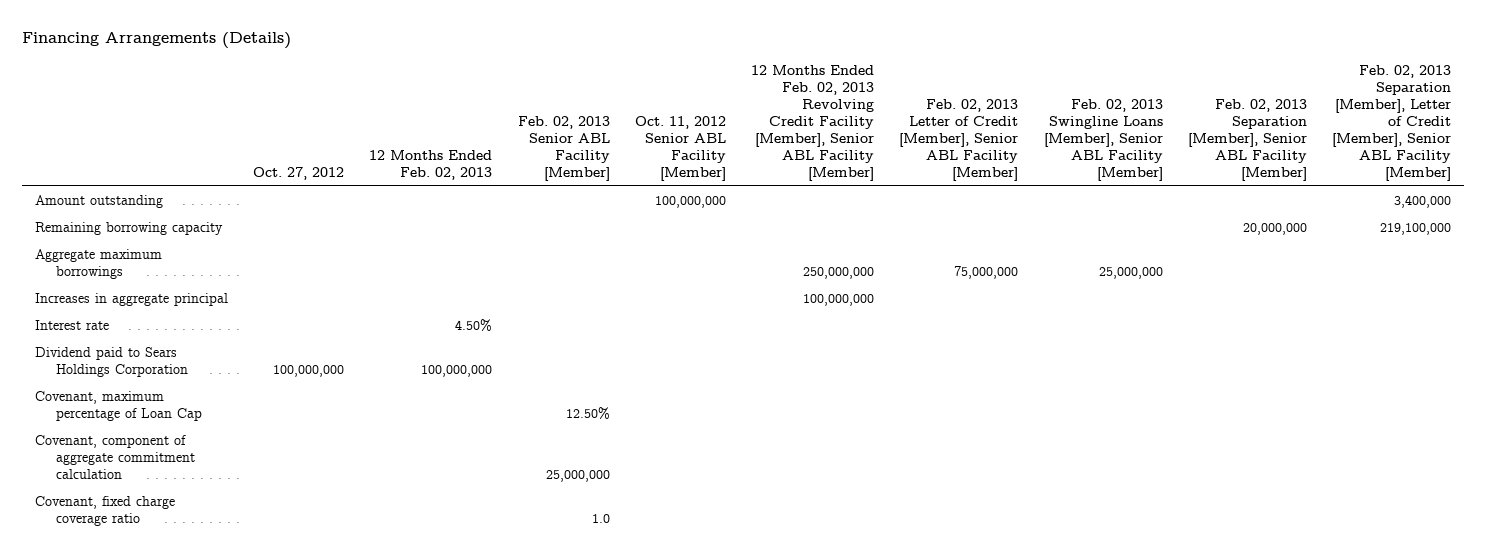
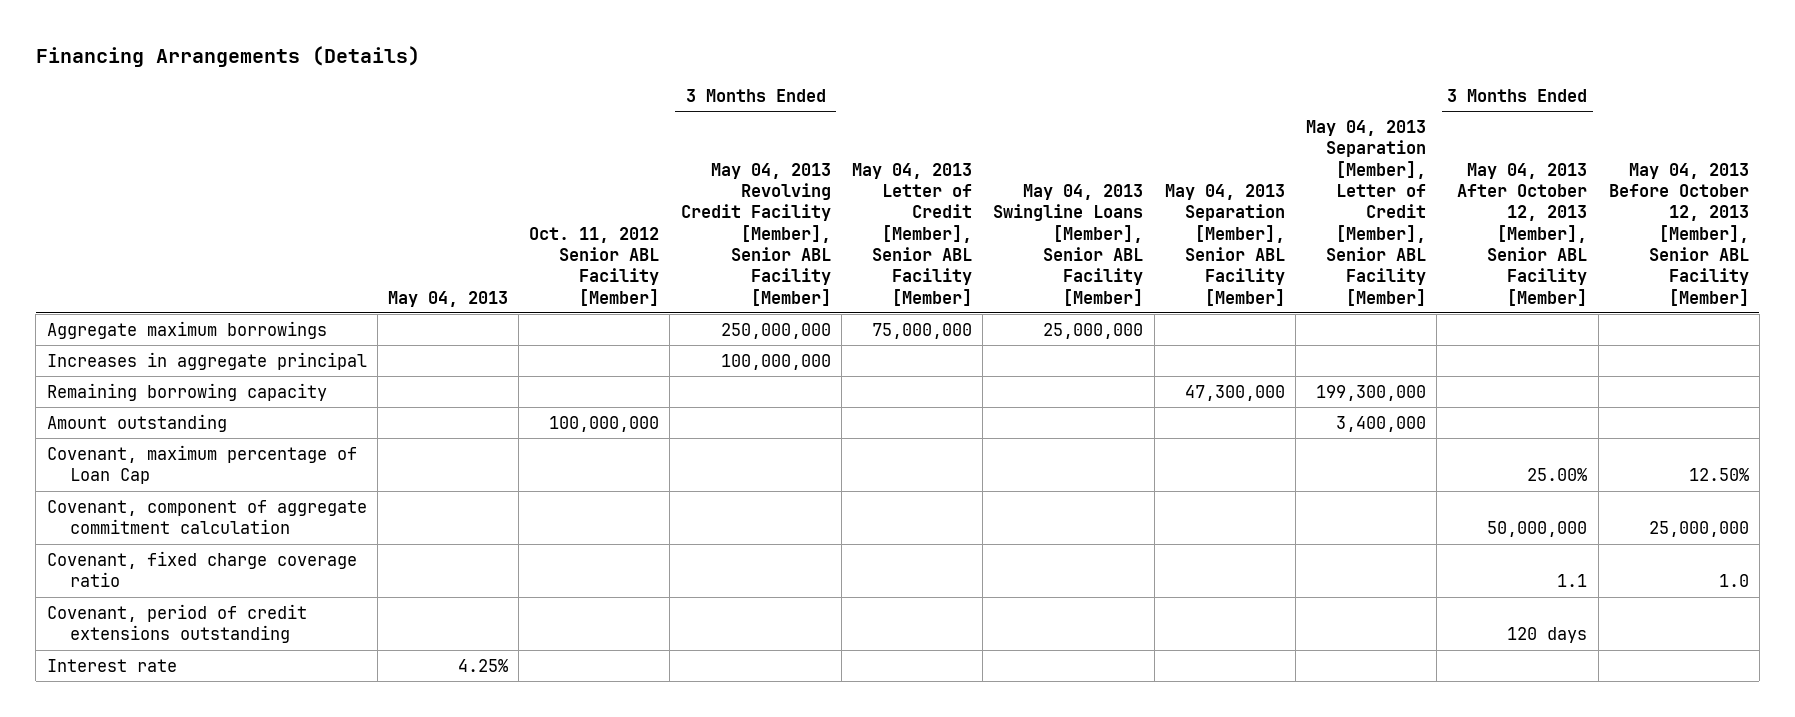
- | Oct. 27, 2012 | 12 Months Ended Feb. 02, 2013 | Feb. 02, 2013 Senior ABL Facility [Member] | Oct. 11, 2012 Senior ABL Facility [Member] | 12 Months Ended Feb. 02, 2013 Revolving Credit Facility [Member], Senior ABL Facility [Member] | Feb. 02, 2013 Letter of Credit [Member], Senior ABL Facility [Member] | Feb. 02, 2013 Swingline Loans [Member], Senior ABL Facility [Member] | Feb. 02, 2013 Separation [Member], Senior ABL Facility [Member] | Feb. 02, 2013 Separation [Member], Letter of Credit [Member], Senior ABL Facility [Member]
+ | May 04, 2013 | Oct. 11, 2012 Senior ABL Facility [Member] | 3 Months Ended May 04, 2013 Revolving Credit Facility [Member], Senior ABL Facility [Member] | May 04, 2013 Letter of Credit [Member], Senior ABL Facility [Member] | May 04, 2013 Swingline Loans [Member], Senior ABL Facility [Member] | May 04, 2013 Separation [Member], Senior ABL Facility [Member] | May 04, 2013 Separation [Member], Letter of Credit [Member], Senior ABL Facility [Member] | 3 Months Ended May 04, 2013 After October 12, 2013 [Member], Senior ABL Facility [Member] | May 04, 2013 Before October 12, 2013 [Member], Senior ABL Facility [Member]
- Dividend paid to Sears Holdings Corporation | 100,000,000 | 100,000,000 | | | | | | |
moved down: Remaining borrowing capacity | | | | | | 47,300,000 | 199,300,000 | |
moved down: Amount outstanding | | 100,000,000 | | | | | 3,400,000 | |
+ Covenant, period of credit extensions outstanding | | | | | | | | 120 days |
moved down: Interest rate | 4.25% | | | | | | | |

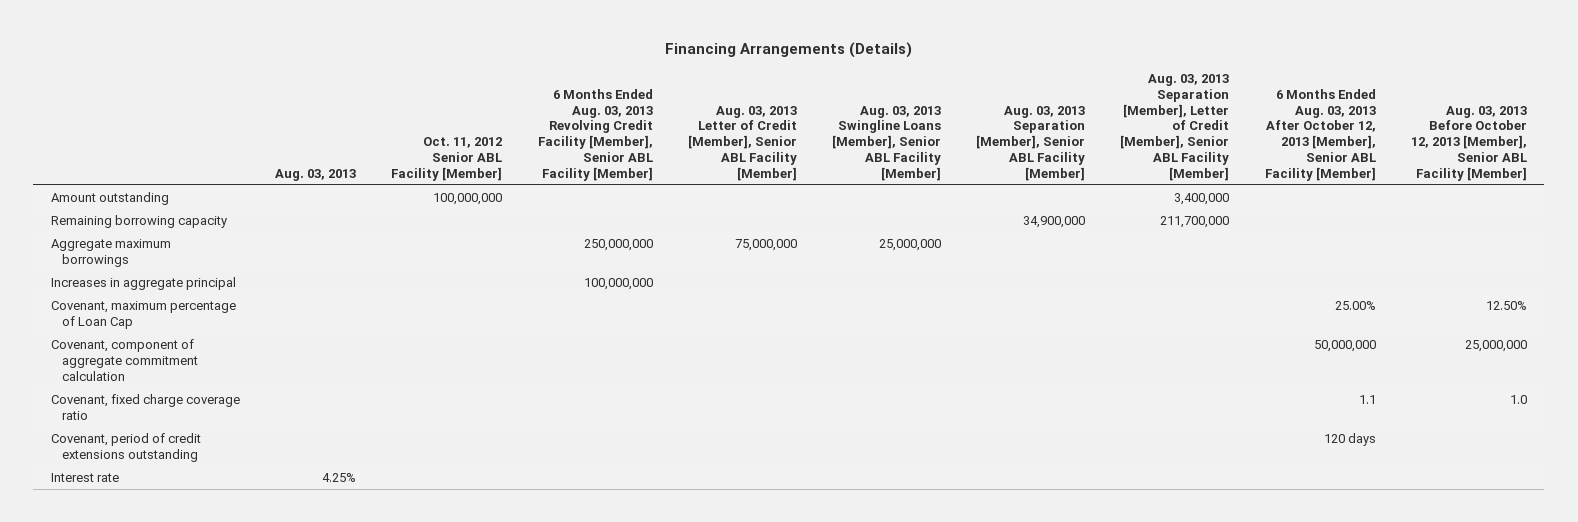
- | May 04, 2013 | Oct. 11, 2012 Senior ABL Facility [Member] | 3 Months Ended May 04, 2013 Revolving Credit Facility [Member], Senior ABL Facility [Member] | May 04, 2013 Letter of Credit [Member], Senior ABL Facility [Member] | May 04, 2013 Swingline Loans [Member], Senior ABL Facility [Member] | May 04, 2013 Separation [Member], Senior ABL Facility [Member] | May 04, 2013 Separation [Member], Letter of Credit [Member], Senior ABL Facility [Member] | 3 Months Ended May 04, 2013 After October 12, 2013 [Member], Senior ABL Facility [Member] | May 04, 2013 Before October 12, 2013 [Member], Senior ABL Facility [Member]
+ | Aug. 03, 2013 | Oct. 11, 2012 Senior ABL Facility [Member] | 6 Months Ended Aug. 03, 2013 Revolving Credit Facility [Member], Senior ABL Facility [Member] | Aug. 03, 2013 Letter of Credit [Member], Senior ABL Facility [Member] | Aug. 03, 2013 Swingline Loans [Member], Senior ABL Facility [Member] | Aug. 03, 2013 Separation [Member], Senior ABL Facility [Member] | Aug. 03, 2013 Separation [Member], Letter of Credit [Member], Senior ABL Facility [Member] | 6 Months Ended Aug. 03, 2013 After October 12, 2013 [Member], Senior ABL Facility [Member] | Aug. 03, 2013 Before October 12, 2013 [Member], Senior ABL Facility [Member]
moved up: Amount outstanding | | 100,000,000 | | | | | 3,400,000 | |
moved up: Remaining borrowing capacity | | | | | | 34,900,000 | 211,700,000 | |

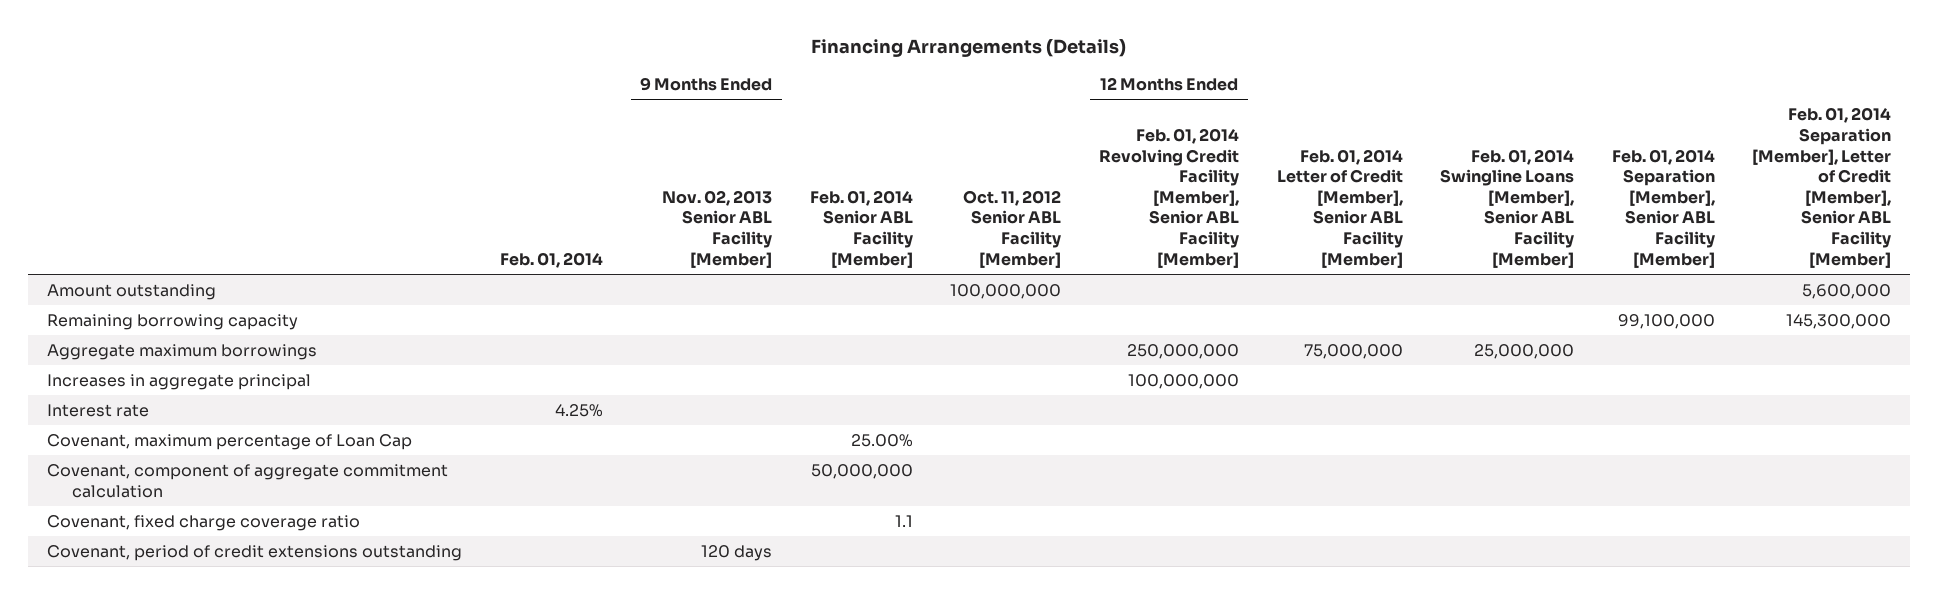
- | Aug. 03, 2013 | Oct. 11, 2012 Senior ABL Facility [Member] | 6 Months Ended Aug. 03, 2013 Revolving Credit Facility [Member], Senior ABL Facility [Member] | Aug. 03, 2013 Letter of Credit [Member], Senior ABL Facility [Member] | Aug. 03, 2013 Swingline Loans [Member], Senior ABL Facility [Member] | Aug. 03, 2013 Separation [Member], Senior ABL Facility [Member] | Aug. 03, 2013 Separation [Member], Letter of Credit [Member], Senior ABL Facility [Member] | 6 Months Ended Aug. 03, 2013 After October 12, 2013 [Member], Senior ABL Facility [Member] | Aug. 03, 2013 Before October 12, 2013 [Member], Senior ABL Facility [Member]
+ | Feb. 01, 2014 | 9 Months Ended Nov. 02, 2013 Senior ABL Facility [Member] | Feb. 01, 2014 Senior ABL Facility [Member] | Oct. 11, 2012 Senior ABL Facility [Member] | 12 Months Ended Feb. 01, 2014 Revolving Credit Facility [Member], Senior ABL Facility [Member] | Feb. 01, 2014 Letter of Credit [Member], Senior ABL Facility [Member] | Feb. 01, 2014 Swingline Loans [Member], Senior ABL Facility [Member] | Feb. 01, 2014 Separation [Member], Senior ABL Facility [Member] | Feb. 01, 2014 Separation [Member], Letter of Credit [Member], Senior ABL Facility [Member]
moved up: Interest rate | 4.25% | | | | | | | |

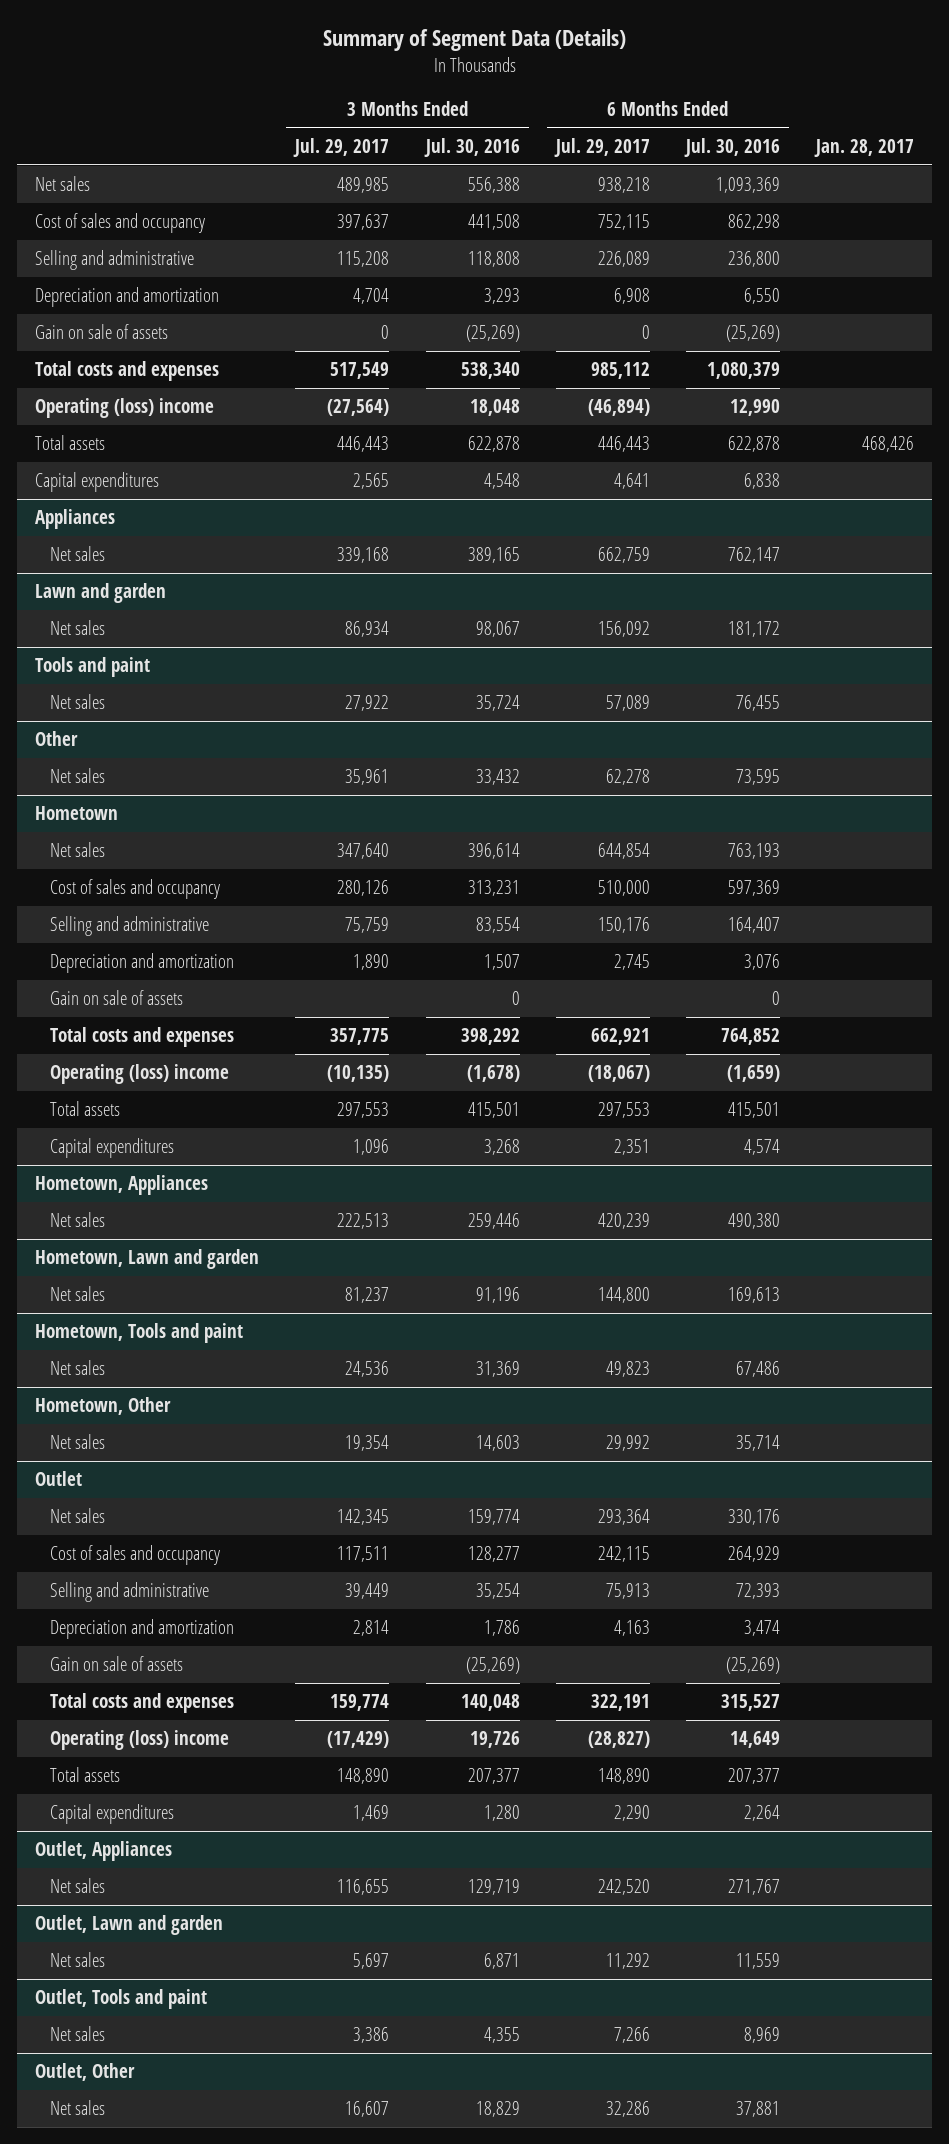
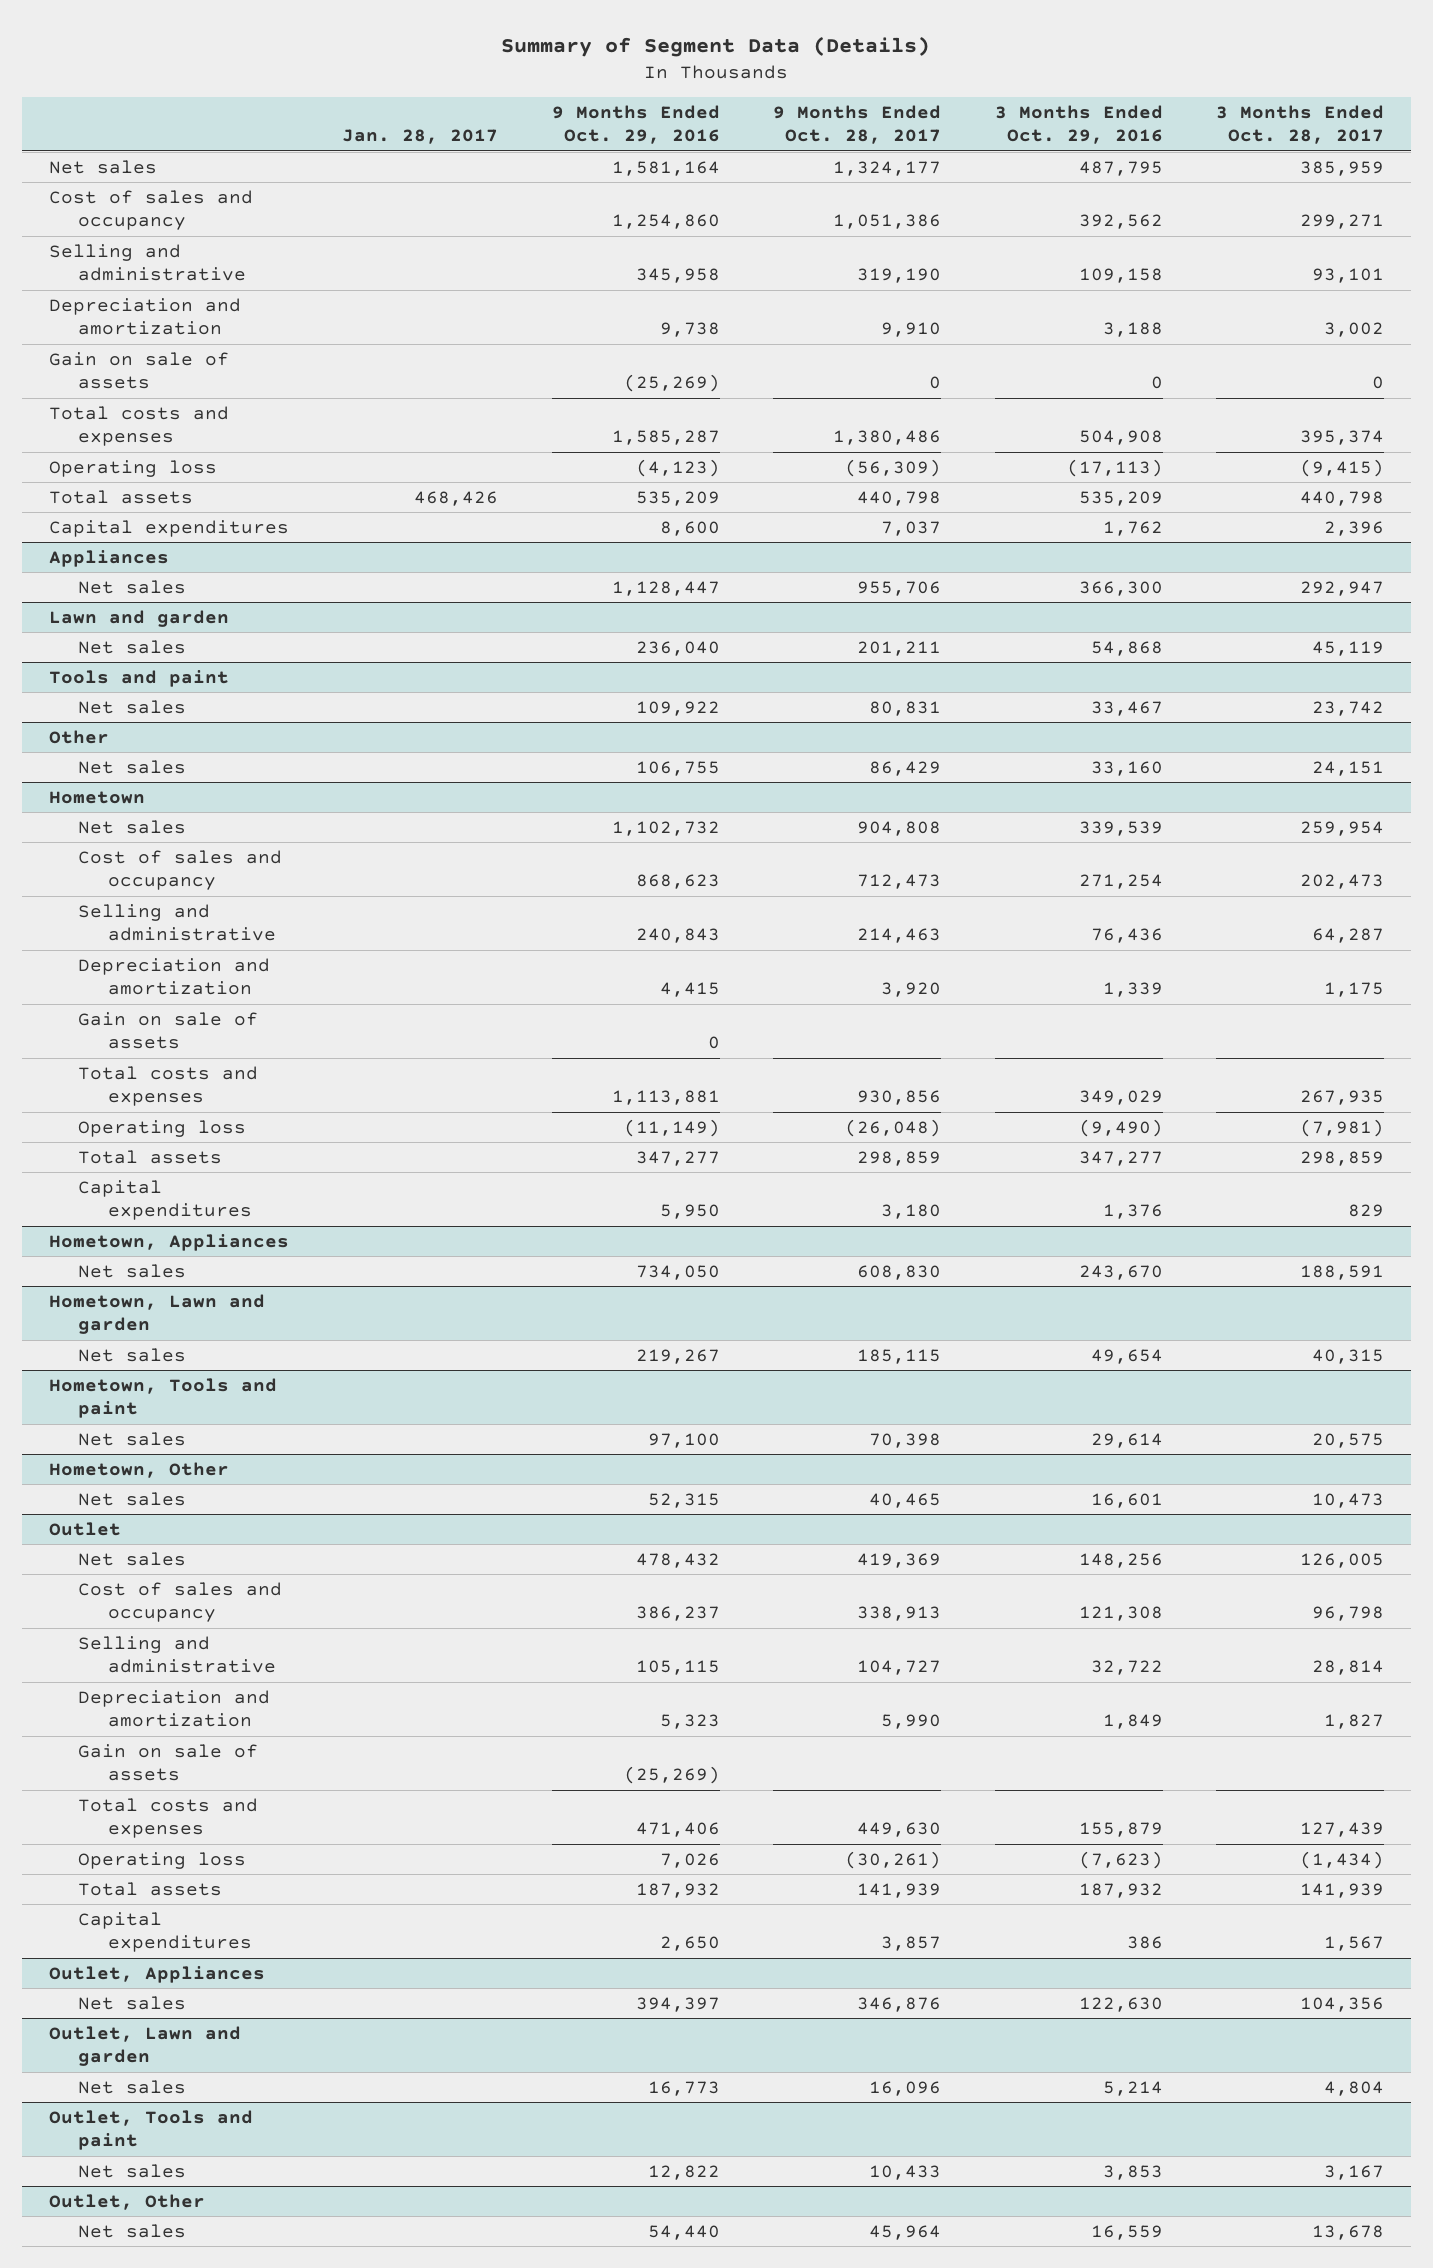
- | 3 Months Ended Jul. 29, 2017 | 3 Months Ended Jul. 30, 2016 | 6 Months Ended Jul. 29, 2017 | 6 Months Ended Jul. 30, 2016 | Jan. 28, 2017
+ | Jan. 28, 2017 | 9 Months Ended Oct. 29, 2016 | 9 Months Ended Oct. 28, 2017 | 3 Months Ended Oct. 29, 2016 | 3 Months Ended Oct. 28, 2017
- Operating (loss) income | (27,564) | 18,048 | (46,894) | 12,990 |
+ Operating loss | | (4,123) | (56,309) | (17,113) | (9,415)
@ Hometown
- Operating (loss) income | (10,135) | (1,678) | (18,067) | (1,659) |
+ Operating loss | | (11,149) | (26,048) | (9,490) | (7,981)
@ Outlet
- Operating (loss) income | (17,429) | 19,726 | (28,827) | 14,649 |
+ Operating loss | | 7,026 | (30,261) | (7,623) | (1,434)

